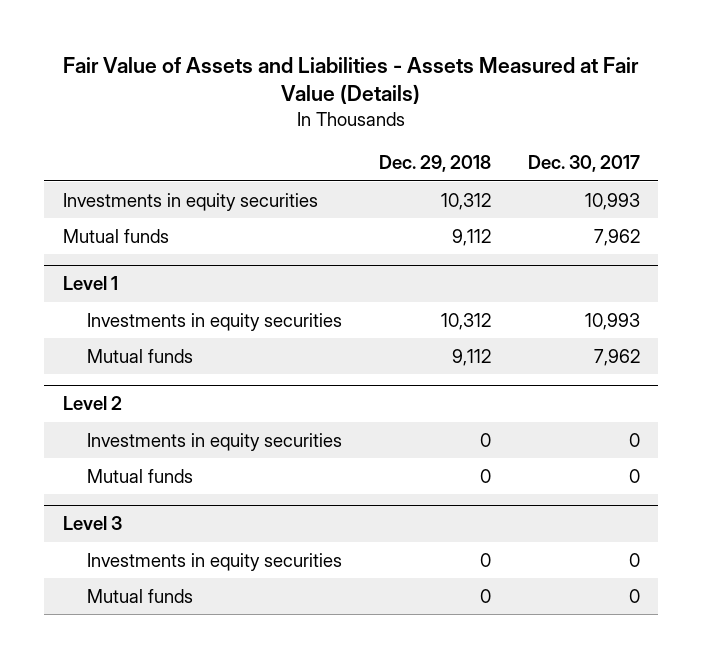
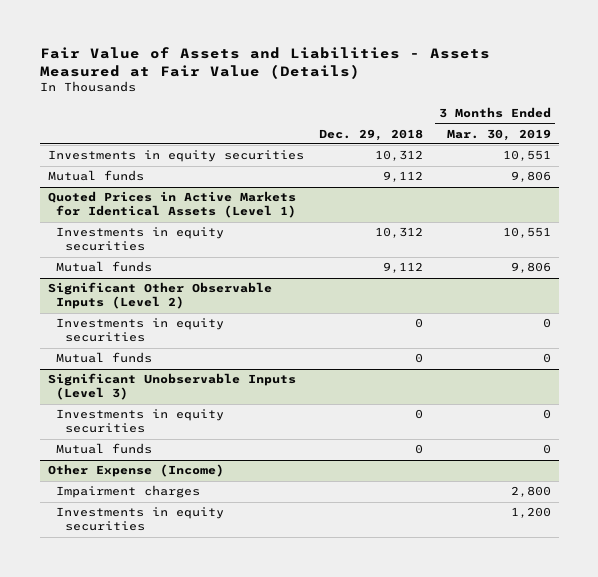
- | Dec. 29, 2018 | Dec. 30, 2017
+ | Dec. 29, 2018 | 3 Months Ended Mar. 30, 2019
- Level 1
+ Quoted Prices in Active Markets for Identical Assets (Level 1)
- Level 2
+ Significant Other Observable Inputs (Level 2)
- Level 3
+ Significant Unobservable Inputs (Level 3)
+ Other Expense (Income)
+ Impairment charges | | 2,800
+ Investments in equity securities | | 1,200

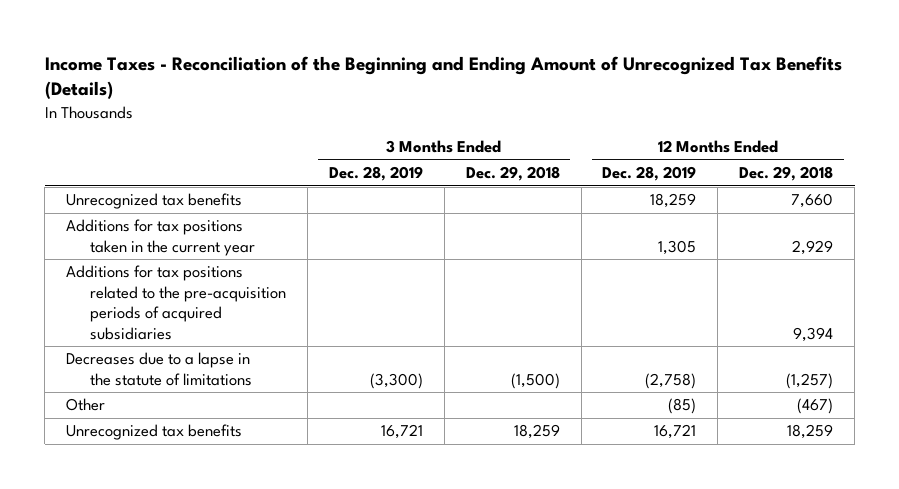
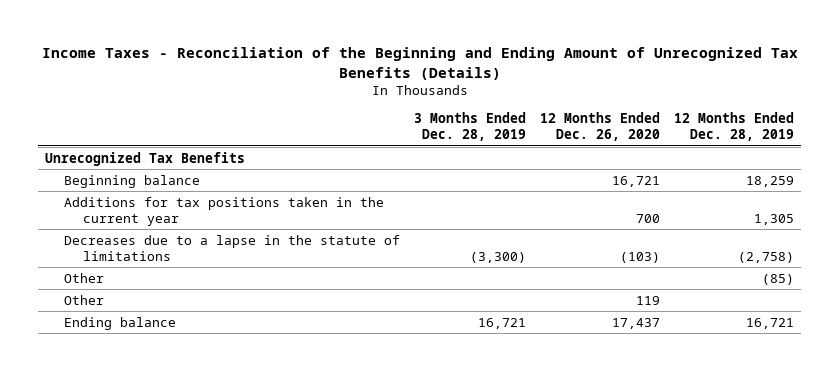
- | 3 Months Ended Dec. 28, 2019 | 3 Months Ended Dec. 29, 2018 | 12 Months Ended Dec. 28, 2019 | 12 Months Ended Dec. 29, 2018
+ | 3 Months Ended Dec. 28, 2019 | 12 Months Ended Dec. 26, 2020 | 12 Months Ended Dec. 28, 2019
- Unrecognized tax benefits | | | 18,259 | 7,660
+ Unrecognized Tax Benefits
+ Beginning balance | | 16,721 | 18,259
- Additions for tax positions related to the pre-acquisition periods of acquired subsidiaries | | | | 9,394
- Unrecognized tax benefits | 16,721 | 18,259 | 16,721 | 18,259
+ Other | | 119 |
+ Ending balance | 16,721 | 17,437 | 16,721

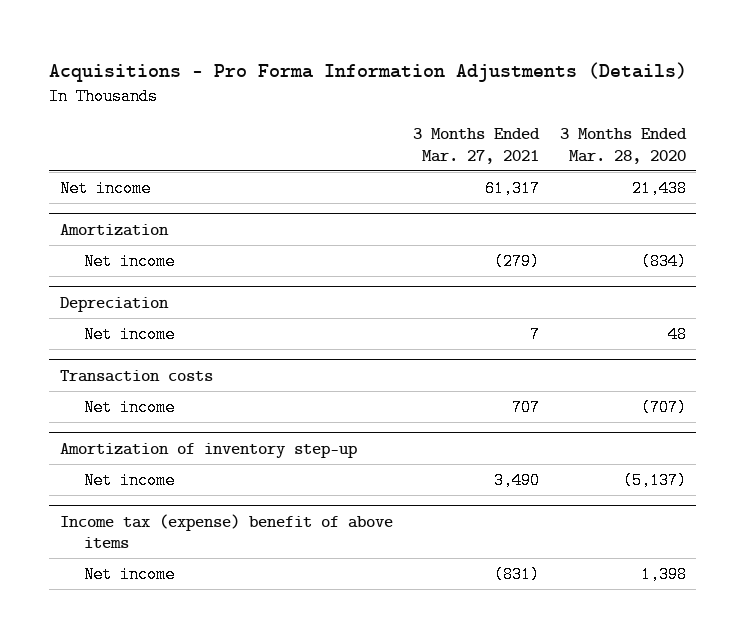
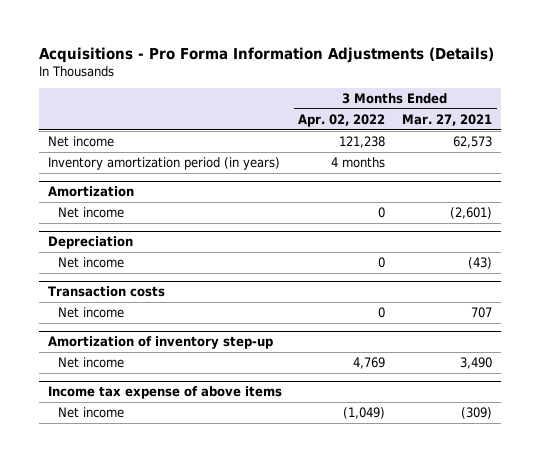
- | 3 Months Ended Mar. 27, 2021 | 3 Months Ended Mar. 28, 2020
+ | 3 Months Ended Apr. 02, 2022 | 3 Months Ended Mar. 27, 2021
- Net income | 61,317 | 21,438
+ Net income | 121,238 | 62,573
+ Inventory amortization period (in years) | 4 months |
@ Amortization
- Net income | (279) | (834)
+ Net income | 0 | (2,601)
@ Depreciation
- Net income | 7 | 48
+ Net income | 0 | (43)
- Income tax (expense) benefit of above items
- Net income | (831) | 1,398
+ Income tax expense of above items
+ Net income | (1,049) | (309)

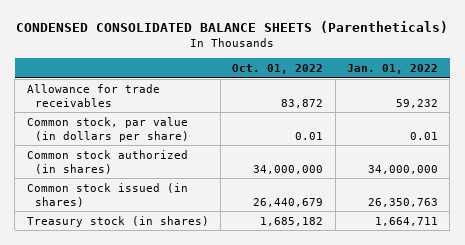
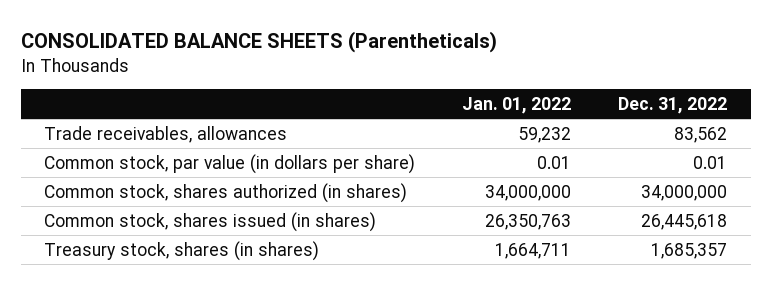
- CONDENSED CONSOLIDATED BALANCE SHEETS (Parentheticals)
+ CONSOLIDATED BALANCE SHEETS (Parentheticals)
- | Oct. 01, 2022 | Jan. 01, 2022
+ | Jan. 01, 2022 | Dec. 31, 2022
- Allowance for trade receivables | 83,872 | 59,232
+ Trade receivables, allowances | 59,232 | 83,562
- Common stock authorized (in shares) | 34,000,000 | 34,000,000
- Common stock issued (in shares) | 26,440,679 | 26,350,763
- Treasury stock (in shares) | 1,685,182 | 1,664,711
+ Common stock, shares authorized (in shares) | 34,000,000 | 34,000,000
+ Common stock, shares issued (in shares) | 26,350,763 | 26,445,618
+ Treasury stock, shares (in shares) | 1,664,711 | 1,685,357

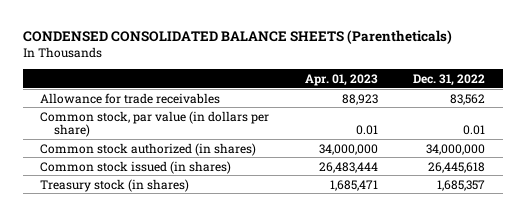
- CONSOLIDATED BALANCE SHEETS (Parentheticals)
+ CONDENSED CONSOLIDATED BALANCE SHEETS (Parentheticals)
- | Jan. 01, 2022 | Dec. 31, 2022
+ | Apr. 01, 2023 | Dec. 31, 2022
- Trade receivables, allowances | 59,232 | 83,562
+ Allowance for trade receivables | 88,923 | 83,562
- Common stock, shares authorized (in shares) | 34,000,000 | 34,000,000
- Common stock, shares issued (in shares) | 26,350,763 | 26,445,618
- Treasury stock, shares (in shares) | 1,664,711 | 1,685,357
+ Common stock authorized (in shares) | 34,000,000 | 34,000,000
+ Common stock issued (in shares) | 26,483,444 | 26,445,618
+ Treasury stock (in shares) | 1,685,471 | 1,685,357

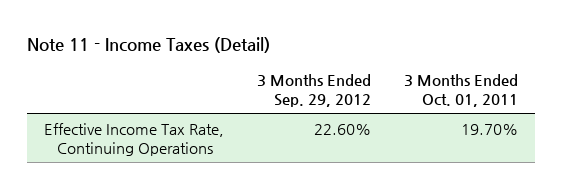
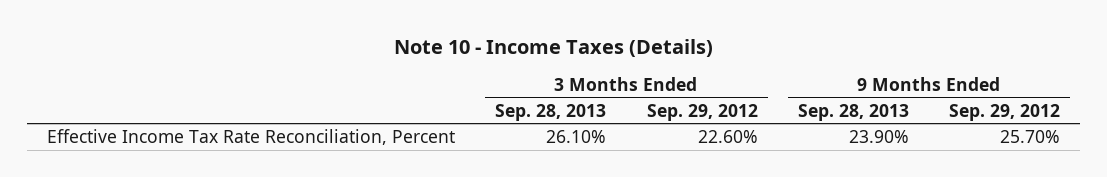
- Note 11 - Income Taxes (Detail)
+ Note 10 - Income Taxes (Details)
- | 3 Months Ended Sep. 29, 2012 | 3 Months Ended Oct. 01, 2011
+ | 3 Months Ended Sep. 28, 2013 | 3 Months Ended Sep. 29, 2012 | 9 Months Ended Sep. 28, 2013 | 9 Months Ended Sep. 29, 2012
- Effective Income Tax Rate, Continuing Operations | 22.60% | 19.70%
+ Effective Income Tax Rate Reconciliation, Percent | 26.10% | 22.60% | 23.90% | 25.70%

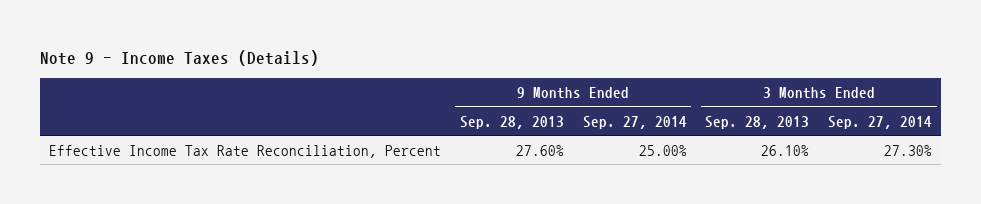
- Note 10 - Income Taxes (Details)
+ Note 9 - Income Taxes (Details)
- | 3 Months Ended Sep. 28, 2013 | 3 Months Ended Sep. 29, 2012 | 9 Months Ended Sep. 28, 2013 | 9 Months Ended Sep. 29, 2012
+ | 9 Months Ended Sep. 28, 2013 | 9 Months Ended Sep. 27, 2014 | 3 Months Ended Sep. 28, 2013 | 3 Months Ended Sep. 27, 2014
- Effective Income Tax Rate Reconciliation, Percent | 26.10% | 22.60% | 23.90% | 25.70%
+ Effective Income Tax Rate Reconciliation, Percent | 27.60% | 25.00% | 26.10% | 27.30%

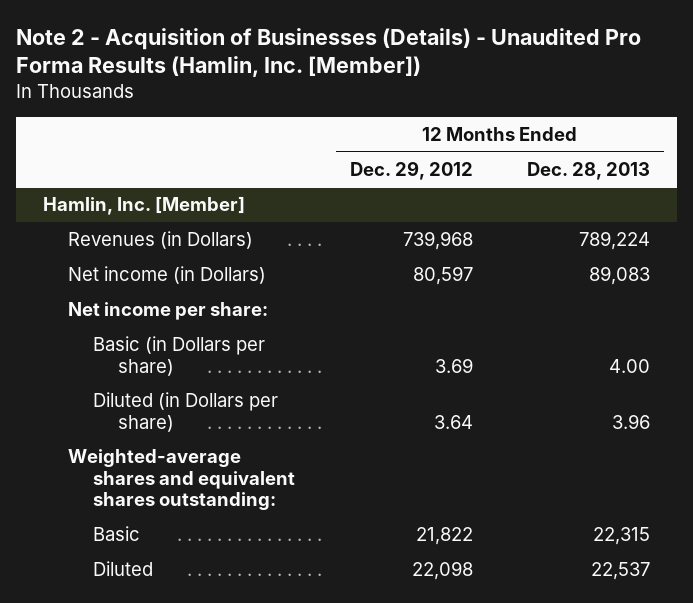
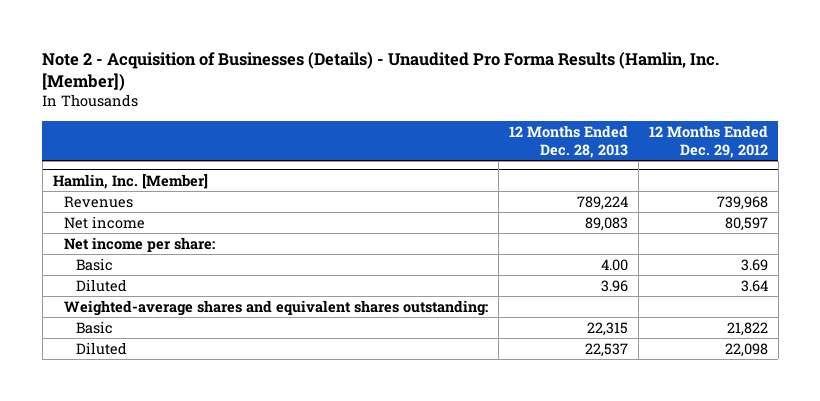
- | 12 Months Ended Dec. 29, 2012 | 12 Months Ended Dec. 28, 2013
+ | 12 Months Ended Dec. 28, 2013 | 12 Months Ended Dec. 29, 2012
@ Hamlin, Inc. [Member]
- Revenues (in Dollars) | 739,968 | 789,224
- Net income (in Dollars) | 80,597 | 89,083
+ Revenues | 789,224 | 739,968
+ Net income | 89,083 | 80,597
- Basic (in Dollars per share) | 3.69 | 4.00
- Diluted (in Dollars per share) | 3.64 | 3.96
+ Basic | 4.00 | 3.69
+ Diluted | 3.96 | 3.64

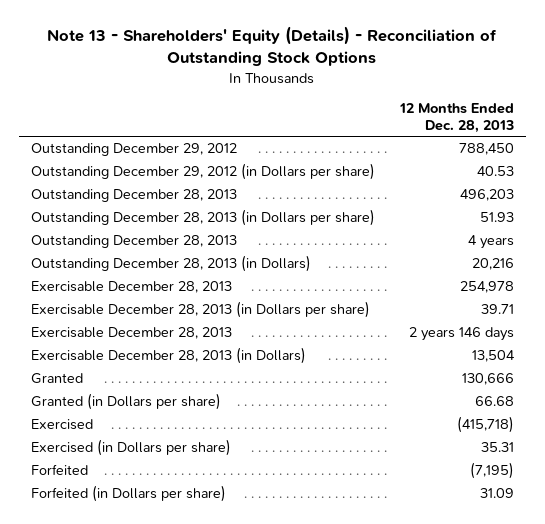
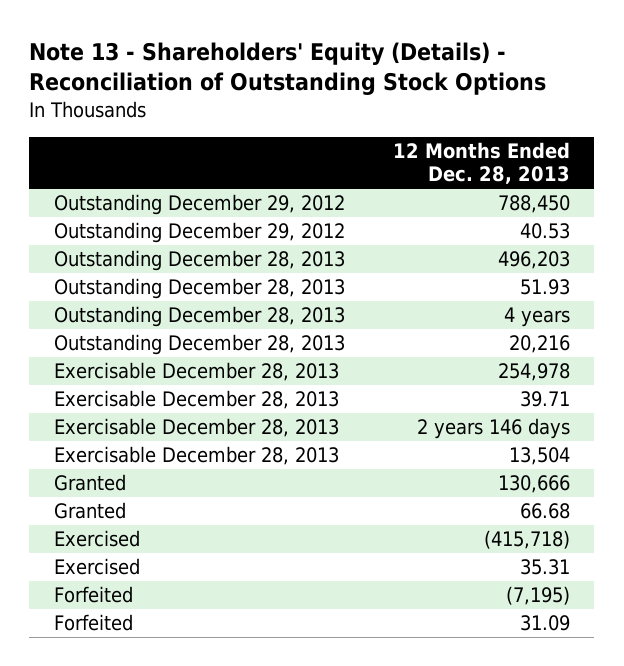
- Outstanding December 29, 2012 (in Dollars per share) | 40.53
+ Outstanding December 29, 2012 | 40.53
- Outstanding December 28, 2013 (in Dollars per share) | 51.93
+ Outstanding December 28, 2013 | 51.93
- Outstanding December 28, 2013 (in Dollars) | 20,216
+ Outstanding December 28, 2013 | 20,216
- Exercisable December 28, 2013 (in Dollars per share) | 39.71
+ Exercisable December 28, 2013 | 39.71
- Exercisable December 28, 2013 (in Dollars) | 13,504
+ Exercisable December 28, 2013 | 13,504
- Granted (in Dollars per share) | 66.68
+ Granted | 66.68
- Exercised (in Dollars per share) | 35.31
+ Exercised | 35.31
- Forfeited (in Dollars per share) | 31.09
+ Forfeited | 31.09

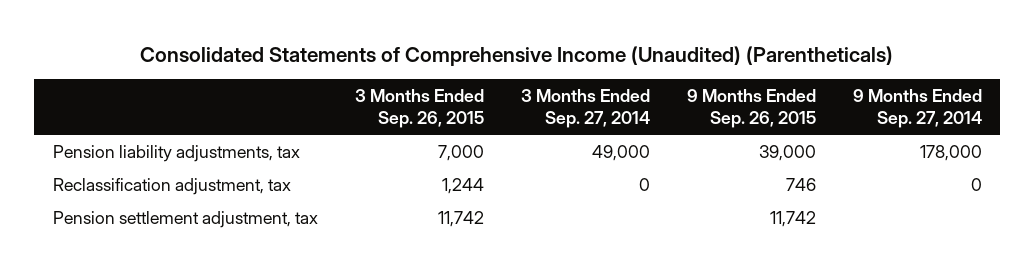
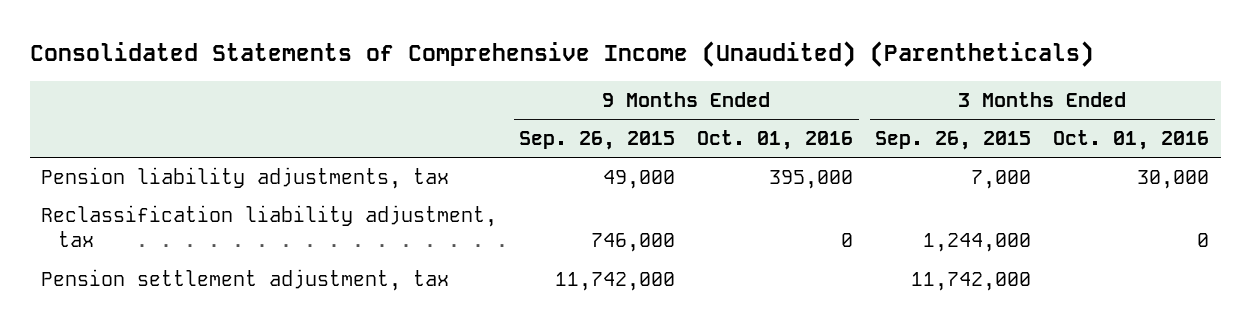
- | 3 Months Ended Sep. 26, 2015 | 3 Months Ended Sep. 27, 2014 | 9 Months Ended Sep. 26, 2015 | 9 Months Ended Sep. 27, 2014
+ | 9 Months Ended Sep. 26, 2015 | 9 Months Ended Oct. 01, 2016 | 3 Months Ended Sep. 26, 2015 | 3 Months Ended Oct. 01, 2016
- Pension liability adjustments, tax | 7,000 | 49,000 | 39,000 | 178,000
- Reclassification adjustment, tax | 1,244 | 0 | 746 | 0
- Pension settlement adjustment, tax | 11,742 | | 11,742 |
+ Pension liability adjustments, tax | 49,000 | 395,000 | 7,000 | 30,000
+ Reclassification liability adjustment, tax | 746,000 | 0 | 1,244,000 | 0
+ Pension settlement adjustment, tax | 11,742,000 | | 11,742,000 |

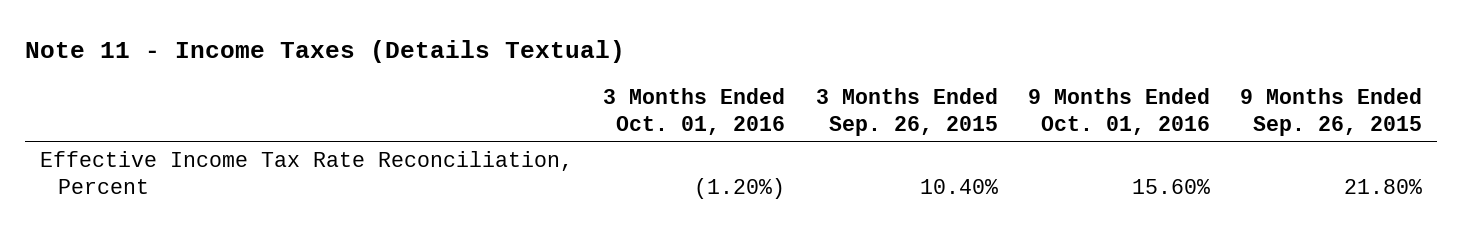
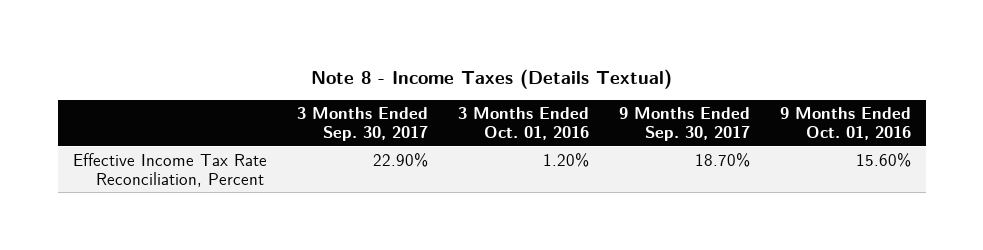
- Note 11 - Income Taxes (Details Textual)
+ Note 8 - Income Taxes (Details Textual)
- | 3 Months Ended Oct. 01, 2016 | 3 Months Ended Sep. 26, 2015 | 9 Months Ended Oct. 01, 2016 | 9 Months Ended Sep. 26, 2015
+ | 3 Months Ended Sep. 30, 2017 | 3 Months Ended Oct. 01, 2016 | 9 Months Ended Sep. 30, 2017 | 9 Months Ended Oct. 01, 2016
- Effective Income Tax Rate Reconciliation, Percent | (1.20%) | 10.40% | 15.60% | 21.80%
+ Effective Income Tax Rate Reconciliation, Percent | 22.90% | 1.20% | 18.70% | 15.60%

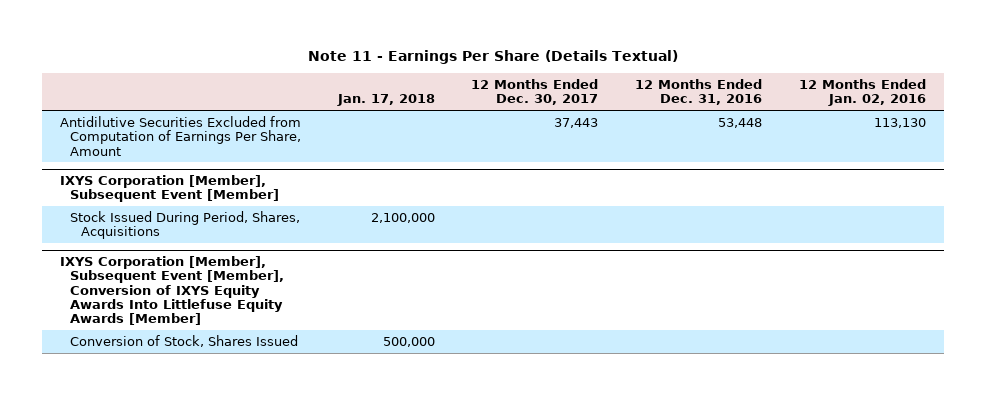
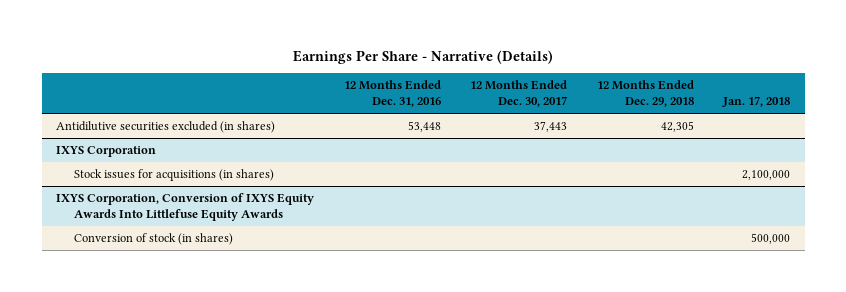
- Note 11 - Earnings Per Share (Details Textual)
+ Earnings Per Share - Narrative (Details)
- | Jan. 17, 2018 | 12 Months Ended Dec. 30, 2017 | 12 Months Ended Dec. 31, 2016 | 12 Months Ended Jan. 02, 2016
+ | 12 Months Ended Dec. 31, 2016 | 12 Months Ended Dec. 30, 2017 | 12 Months Ended Dec. 29, 2018 | Jan. 17, 2018
- Antidilutive Securities Excluded from Computation of Earnings Per Share, Amount | | 37,443 | 53,448 | 113,130
- IXYS Corporation [Member], Subsequent Event [Member]
- Stock Issued During Period, Shares, Acquisitions | 2,100,000 | | |
- IXYS Corporation [Member], Subsequent Event [Member], Conversion of IXYS Equity Awards Into Littlefuse Equity Awards [Member]
- Conversion of Stock, Shares Issued | 500,000 | | |
+ Antidilutive securities excluded (in shares) | 53,448 | 37,443 | 42,305 |
+ IXYS Corporation
+ Stock issues for acquisitions (in shares) | | | | 2,100,000
+ IXYS Corporation, Conversion of IXYS Equity Awards Into Littlefuse Equity Awards
+ Conversion of stock (in shares) | | | | 500,000

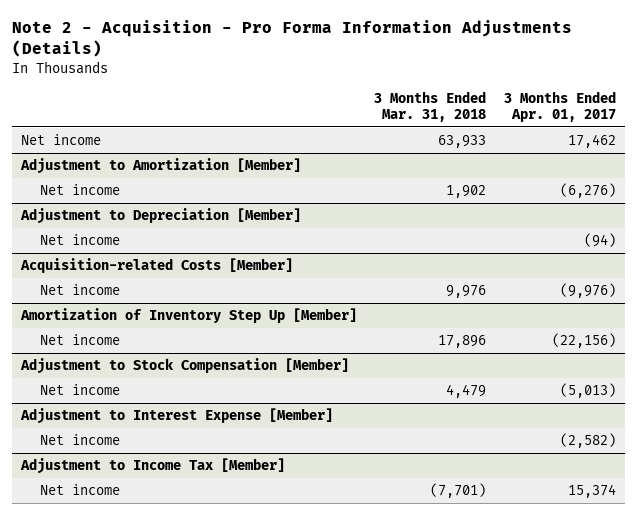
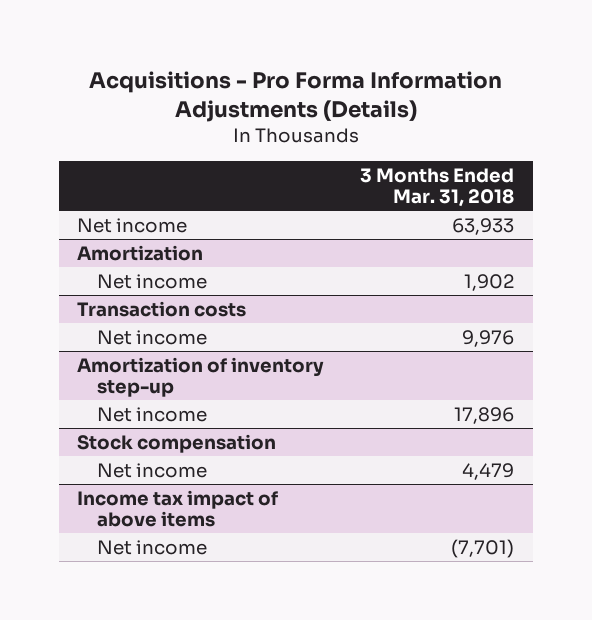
- Note 2 - Acquisition - Pro Forma Information Adjustments (Details)
+ Acquisitions - Pro Forma Information Adjustments (Details)
- | 3 Months Ended Mar. 31, 2018 | 3 Months Ended Apr. 01, 2017
+ | 3 Months Ended Mar. 31, 2018
- Adjustment to Amortization [Member]
+ Amortization
- Adjustment to Depreciation [Member]
- Net income | | (94)
- Acquisition-related Costs [Member]
+ Transaction costs
- Amortization of Inventory Step Up [Member]
+ Amortization of inventory step-up
- Adjustment to Stock Compensation [Member]
+ Stock compensation
- Adjustment to Interest Expense [Member]
- Net income | | (2,582)
- Adjustment to Income Tax [Member]
+ Income tax impact of above items

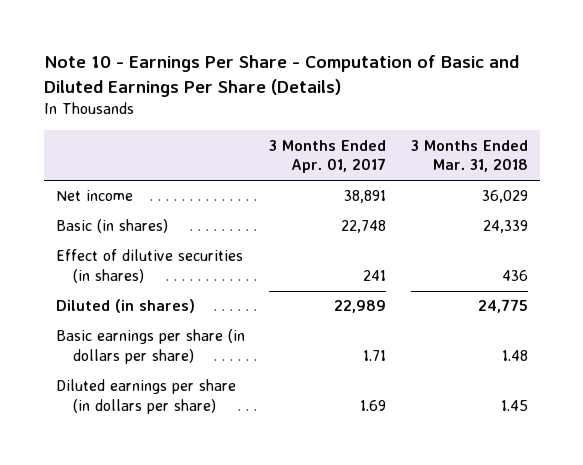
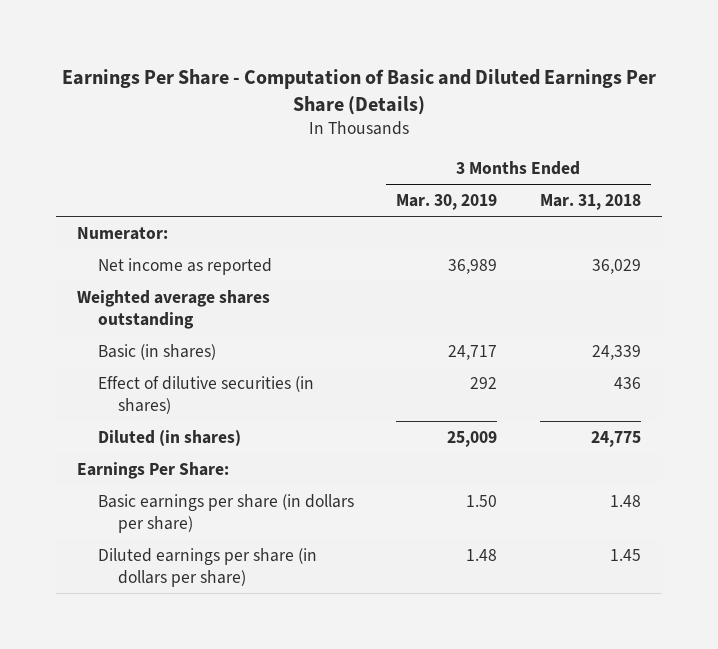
- Note 10 - Earnings Per Share - Computation of Basic and Diluted Earnings Per Share (Details)
+ Earnings Per Share - Computation of Basic and Diluted Earnings Per Share (Details)
- | 3 Months Ended Apr. 01, 2017 | 3 Months Ended Mar. 31, 2018
+ | 3 Months Ended Mar. 30, 2019 | 3 Months Ended Mar. 31, 2018
- Net income | 38,891 | 36,029
+ Numerator:
+ Net income as reported | 36,989 | 36,029
+ Weighted average shares outstanding
+ Earnings Per Share:

